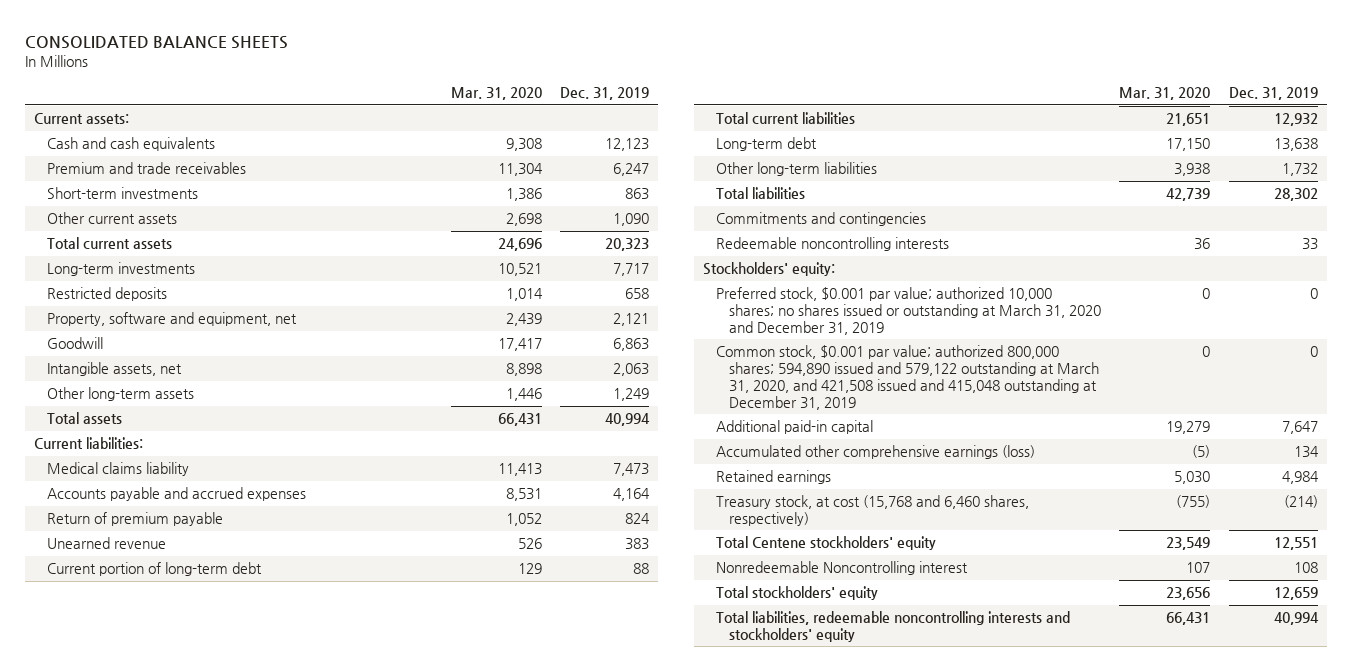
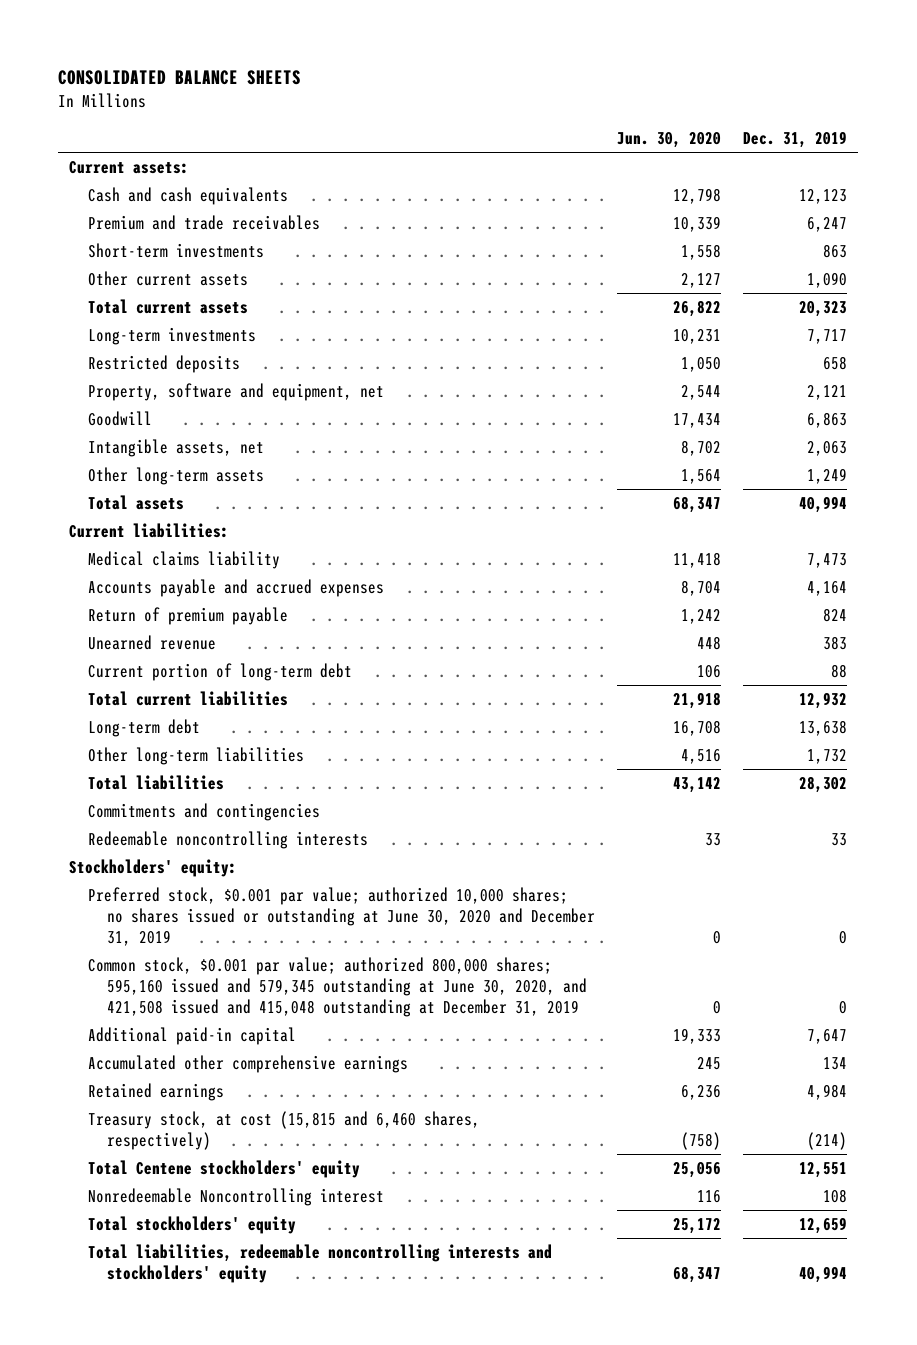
- | Mar. 31, 2020 | Dec. 31, 2019
+ | Jun. 30, 2020 | Dec. 31, 2019
- Preferred stock, $0.001 par value; authorized 10,000 shares; no shares issued or outstanding at March 31, 2020 and December 31, 2019 | 0 | 0
- Common stock, $0.001 par value; authorized 800,000 shares; 594,890 issued and 579,122 outstanding at March 31, 2020, and 421,508 issued and 415,048 outstanding at December 31, 2019 | 0 | 0
+ Preferred stock, $0.001 par value; authorized 10,000 shares; no shares issued or outstanding at June 30, 2020 and December 31, 2019 | 0 | 0
+ Common stock, $0.001 par value; authorized 800,000 shares; 595,160 issued and 579,345 outstanding at June 30, 2020, and 421,508 issued and 415,048 outstanding at December 31, 2019 | 0 | 0
- Accumulated other comprehensive earnings (loss) | (5) | 134
+ Accumulated other comprehensive earnings | 245 | 134
- Treasury stock, at cost (15,768 and 6,460 shares, respectively) | (755) | (214)
+ Treasury stock, at cost (15,815 and 6,460 shares, respectively) | (758) | (214)

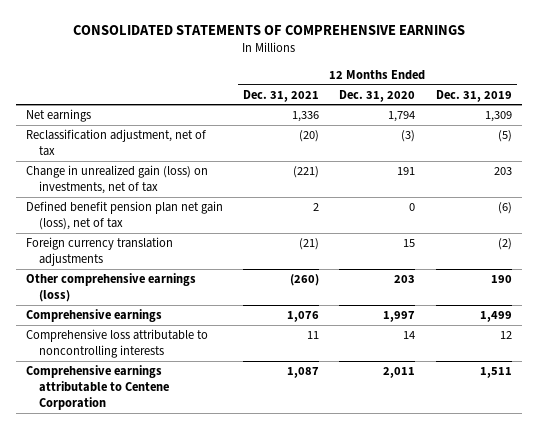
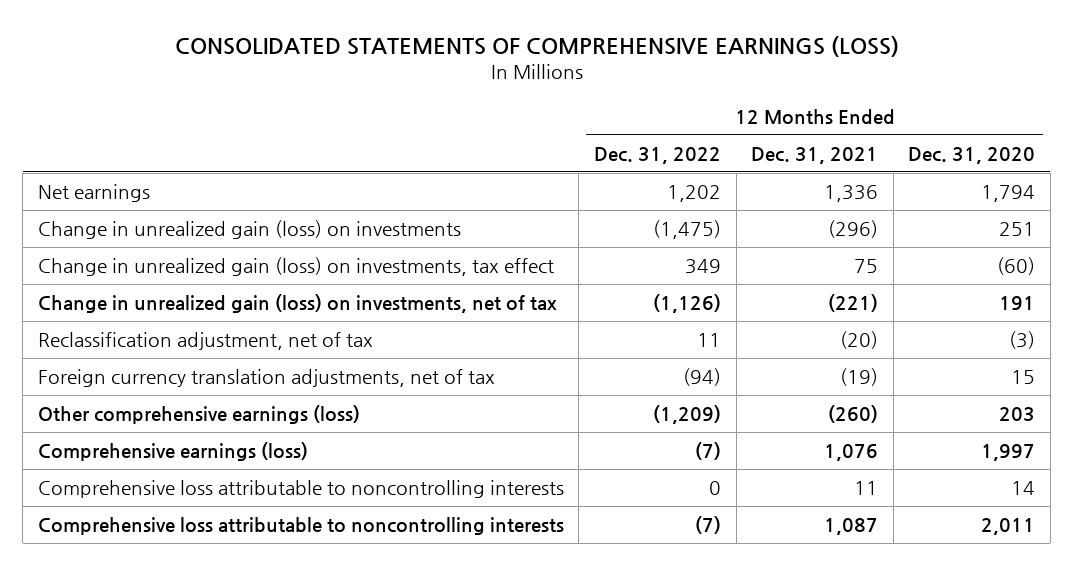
- CONSOLIDATED STATEMENTS OF COMPREHENSIVE EARNINGS
+ CONSOLIDATED STATEMENTS OF COMPREHENSIVE EARNINGS (LOSS)
- | 12 Months Ended Dec. 31, 2021 | 12 Months Ended Dec. 31, 2020 | 12 Months Ended Dec. 31, 2019
+ | 12 Months Ended Dec. 31, 2022 | 12 Months Ended Dec. 31, 2021 | 12 Months Ended Dec. 31, 2020
+ Change in unrealized gain (loss) on investments | (1,475) | (296) | 251
+ Change in unrealized gain (loss) on investments, tax effect | 349 | 75 | (60)
- Defined benefit pension plan net gain (loss), net of tax | 2 | 0 | (6)
- Foreign currency translation adjustments | (21) | 15 | (2)
moved down: Reclassification adjustment, net of tax | 11 | (20) | (3)
+ Foreign currency translation adjustments, net of tax | (94) | (19) | 15
- Comprehensive earnings | 1,076 | 1,997 | 1,499
+ Comprehensive earnings (loss) | (7) | 1,076 | 1,997
- Comprehensive earnings attributable to Centene Corporation | 1,087 | 2,011 | 1,511
+ Comprehensive loss attributable to noncontrolling interests | (7) | 1,087 | 2,011

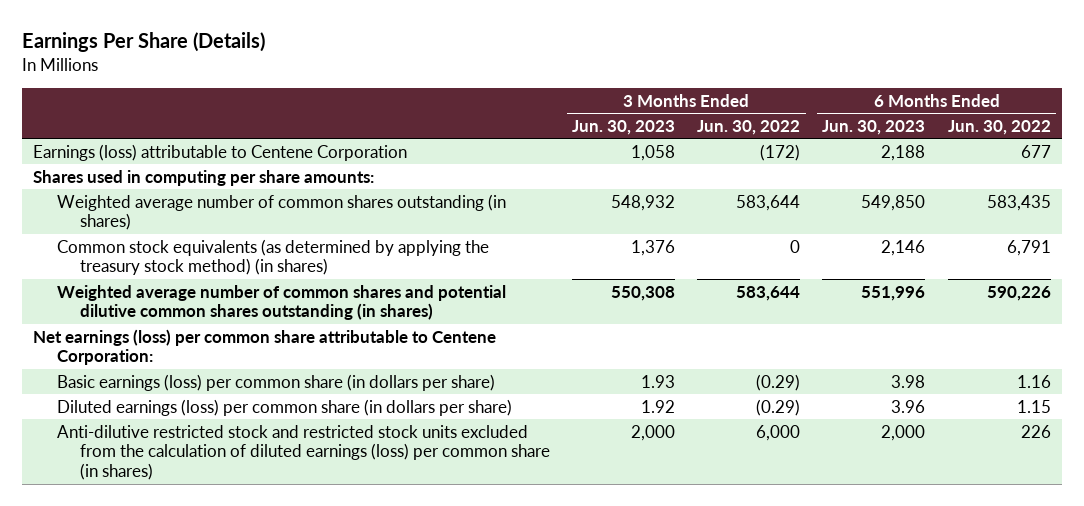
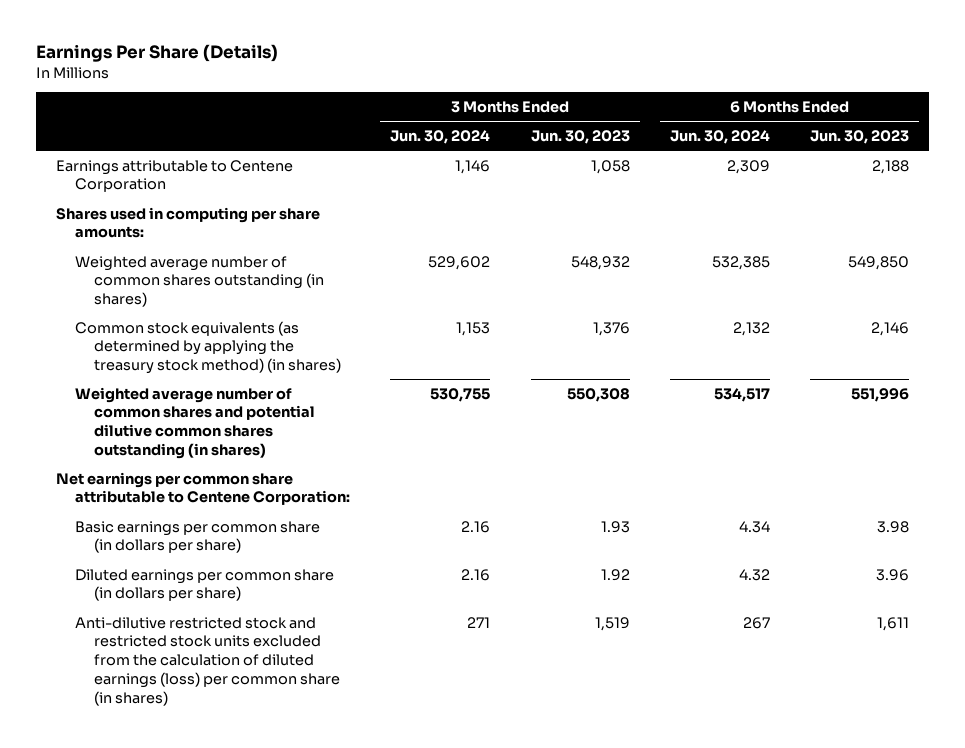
- | 3 Months Ended Jun. 30, 2023 | 3 Months Ended Jun. 30, 2022 | 6 Months Ended Jun. 30, 2023 | 6 Months Ended Jun. 30, 2022
+ | 3 Months Ended Jun. 30, 2024 | 3 Months Ended Jun. 30, 2023 | 6 Months Ended Jun. 30, 2024 | 6 Months Ended Jun. 30, 2023
- Earnings (loss) attributable to Centene Corporation | 1,058 | (172) | 2,188 | 677
+ Earnings attributable to Centene Corporation | 1,146 | 1,058 | 2,309 | 2,188
- Net earnings (loss) per common share attributable to Centene Corporation:
- Basic earnings (loss) per common share (in dollars per share) | 1.93 | (0.29) | 3.98 | 1.16
- Diluted earnings (loss) per common share (in dollars per share) | 1.92 | (0.29) | 3.96 | 1.15
- Anti-dilutive restricted stock and restricted stock units excluded from the calculation of diluted earnings (loss) per common share (in shares) | 2,000 | 6,000 | 2,000 | 226
+ Net earnings per common share attributable to Centene Corporation:
+ Basic earnings per common share (in dollars per share) | 2.16 | 1.93 | 4.34 | 3.98
+ Diluted earnings per common share (in dollars per share) | 2.16 | 1.92 | 4.32 | 3.96
+ Anti-dilutive restricted stock and restricted stock units excluded from the calculation of diluted earnings (loss) per common share (in shares) | 271 | 1,519 | 267 | 1,611

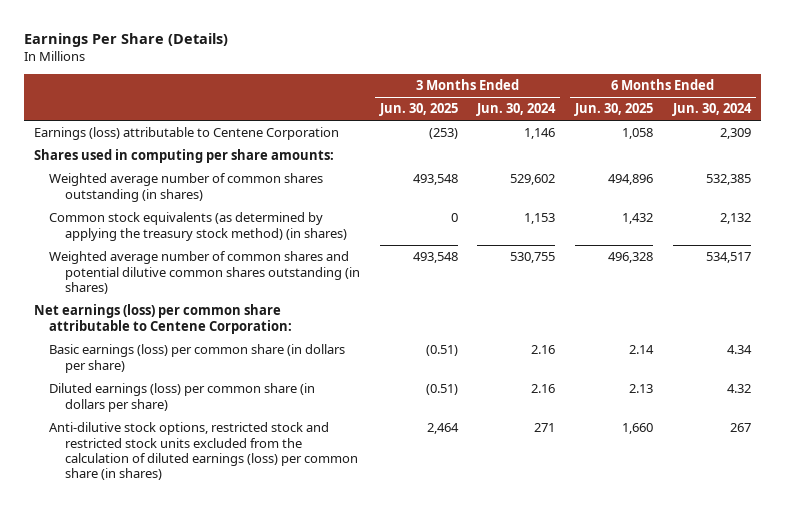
- | 3 Months Ended Jun. 30, 2024 | 3 Months Ended Jun. 30, 2023 | 6 Months Ended Jun. 30, 2024 | 6 Months Ended Jun. 30, 2023
+ | 3 Months Ended Jun. 30, 2025 | 3 Months Ended Jun. 30, 2024 | 6 Months Ended Jun. 30, 2025 | 6 Months Ended Jun. 30, 2024
- Earnings attributable to Centene Corporation | 1,146 | 1,058 | 2,309 | 2,188
+ Earnings (loss) attributable to Centene Corporation | (253) | 1,146 | 1,058 | 2,309
- Net earnings per common share attributable to Centene Corporation:
- Basic earnings per common share (in dollars per share) | 2.16 | 1.93 | 4.34 | 3.98
- Diluted earnings per common share (in dollars per share) | 2.16 | 1.92 | 4.32 | 3.96
- Anti-dilutive restricted stock and restricted stock units excluded from the calculation of diluted earnings (loss) per common share (in shares) | 271 | 1,519 | 267 | 1,611
+ Net earnings (loss) per common share attributable to Centene Corporation:
+ Basic earnings (loss) per common share (in dollars per share) | (0.51) | 2.16 | 2.14 | 4.34
+ Diluted earnings (loss) per common share (in dollars per share) | (0.51) | 2.16 | 2.13 | 4.32
+ Anti-dilutive stock options, restricted stock and restricted stock units excluded from the calculation of diluted earnings (loss) per common share (in shares) | 2,464 | 271 | 1,660 | 267

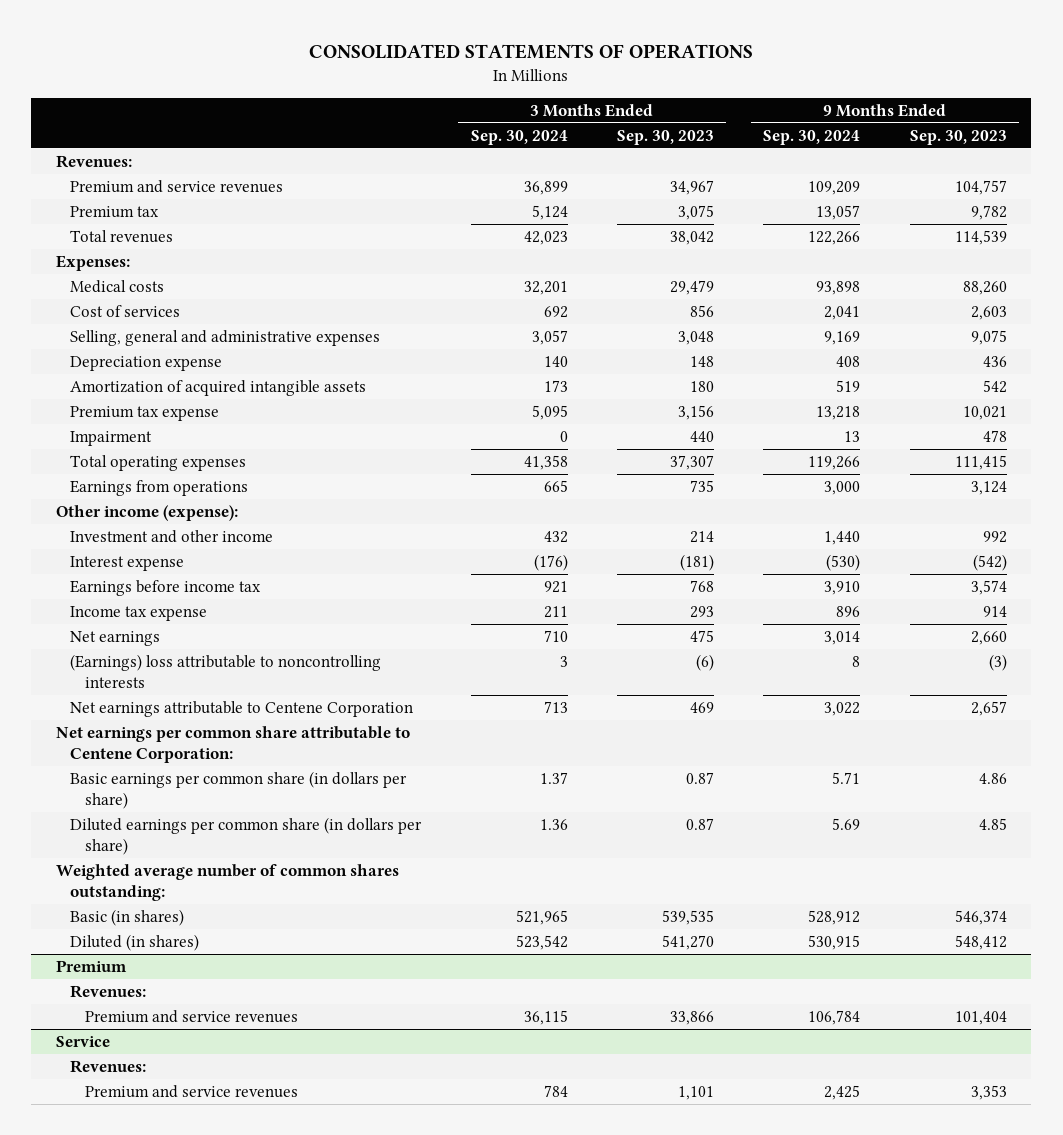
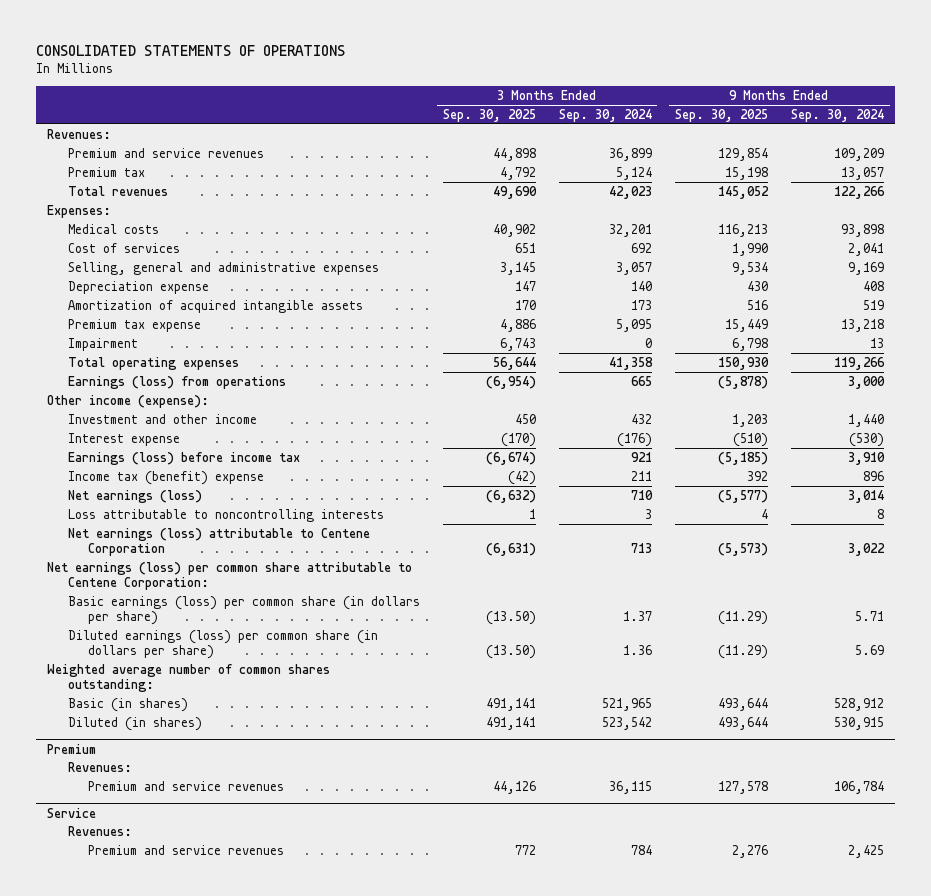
- | 3 Months Ended Sep. 30, 2024 | 3 Months Ended Sep. 30, 2023 | 9 Months Ended Sep. 30, 2024 | 9 Months Ended Sep. 30, 2023
+ | 3 Months Ended Sep. 30, 2025 | 3 Months Ended Sep. 30, 2024 | 9 Months Ended Sep. 30, 2025 | 9 Months Ended Sep. 30, 2024
- Earnings from operations | 665 | 735 | 3,000 | 3,124
+ Earnings (loss) from operations | (6,954) | 665 | (5,878) | 3,000
- Earnings before income tax | 921 | 768 | 3,910 | 3,574
- Income tax expense | 211 | 293 | 896 | 914
- Net earnings | 710 | 475 | 3,014 | 2,660
- (Earnings) loss attributable to noncontrolling interests | 3 | (6) | 8 | (3)
- Net earnings attributable to Centene Corporation | 713 | 469 | 3,022 | 2,657
- Net earnings per common share attributable to Centene Corporation:
- Basic earnings per common share (in dollars per share) | 1.37 | 0.87 | 5.71 | 4.86
- Diluted earnings per common share (in dollars per share) | 1.36 | 0.87 | 5.69 | 4.85
+ Earnings (loss) before income tax | (6,674) | 921 | (5,185) | 3,910
+ Income tax (benefit) expense | (42) | 211 | 392 | 896
+ Net earnings (loss) | (6,632) | 710 | (5,577) | 3,014
+ Loss attributable to noncontrolling interests | 1 | 3 | 4 | 8
+ Net earnings (loss) attributable to Centene Corporation | (6,631) | 713 | (5,573) | 3,022
+ Net earnings (loss) per common share attributable to Centene Corporation:
+ Basic earnings (loss) per common share (in dollars per share) | (13.50) | 1.37 | (11.29) | 5.71
+ Diluted earnings (loss) per common share (in dollars per share) | (13.50) | 1.36 | (11.29) | 5.69

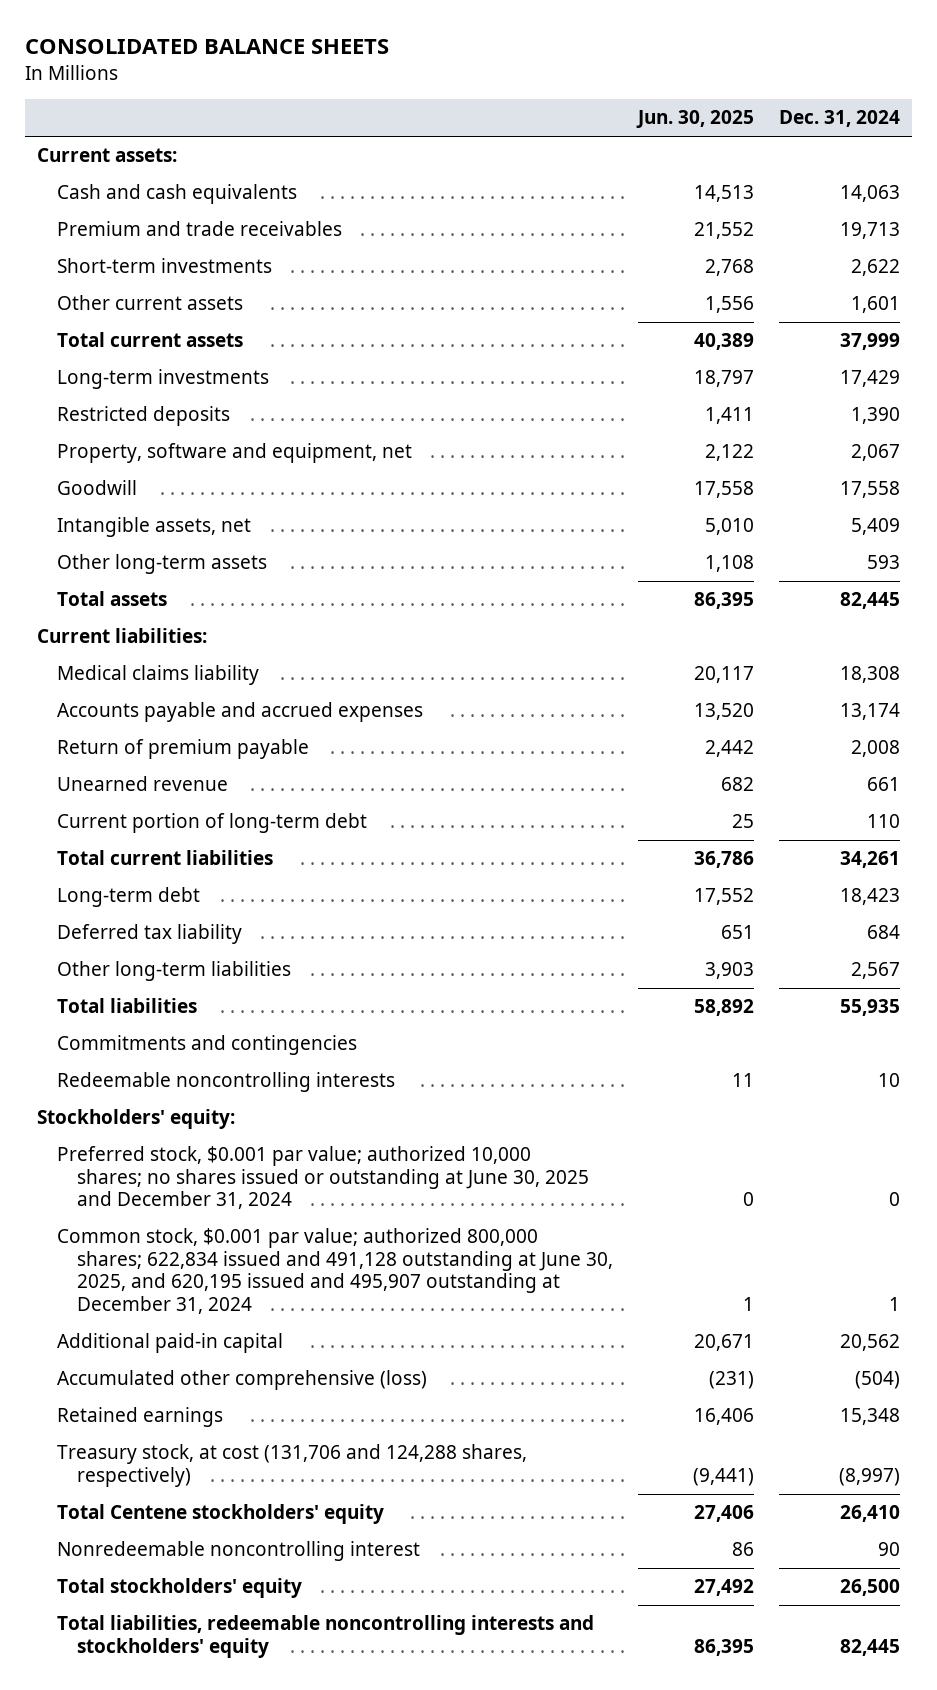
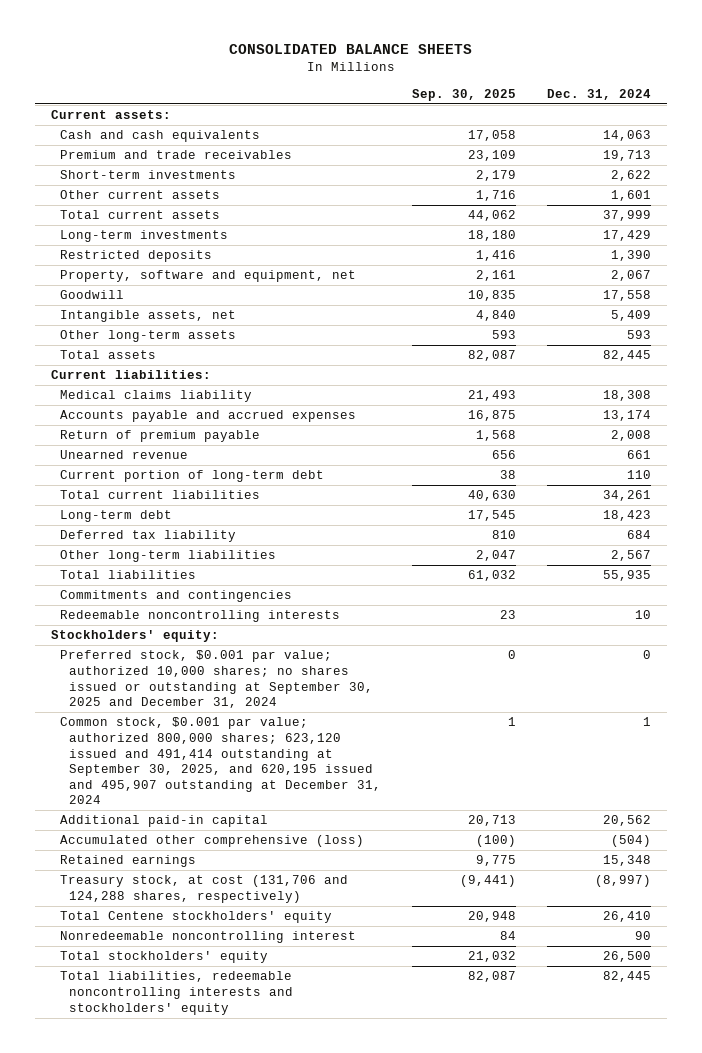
- | Jun. 30, 2025 | Dec. 31, 2024
+ | Sep. 30, 2025 | Dec. 31, 2024
- Preferred stock, $0.001 par value; authorized 10,000 shares; no shares issued or outstanding at June 30, 2025 and December 31, 2024 | 0 | 0
- Common stock, $0.001 par value; authorized 800,000 shares; 622,834 issued and 491,128 outstanding at June 30, 2025, and 620,195 issued and 495,907 outstanding at December 31, 2024 | 1 | 1
+ Preferred stock, $0.001 par value; authorized 10,000 shares; no shares issued or outstanding at September 30, 2025 and December 31, 2024 | 0 | 0
+ Common stock, $0.001 par value; authorized 800,000 shares; 623,120 issued and 491,414 outstanding at September 30, 2025, and 620,195 issued and 495,907 outstanding at December 31, 2024 | 1 | 1

